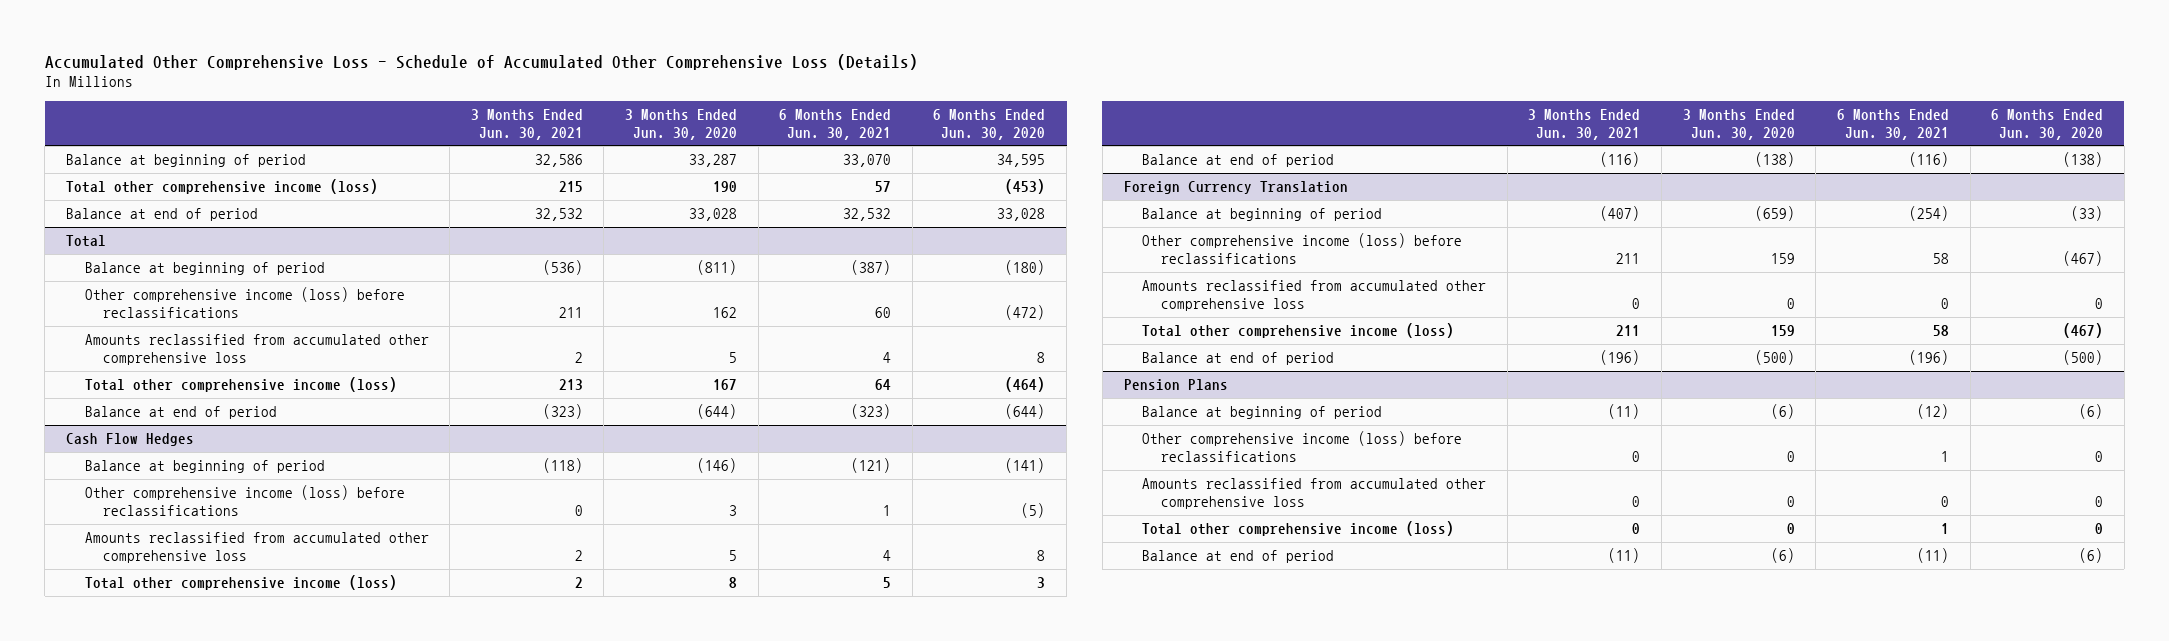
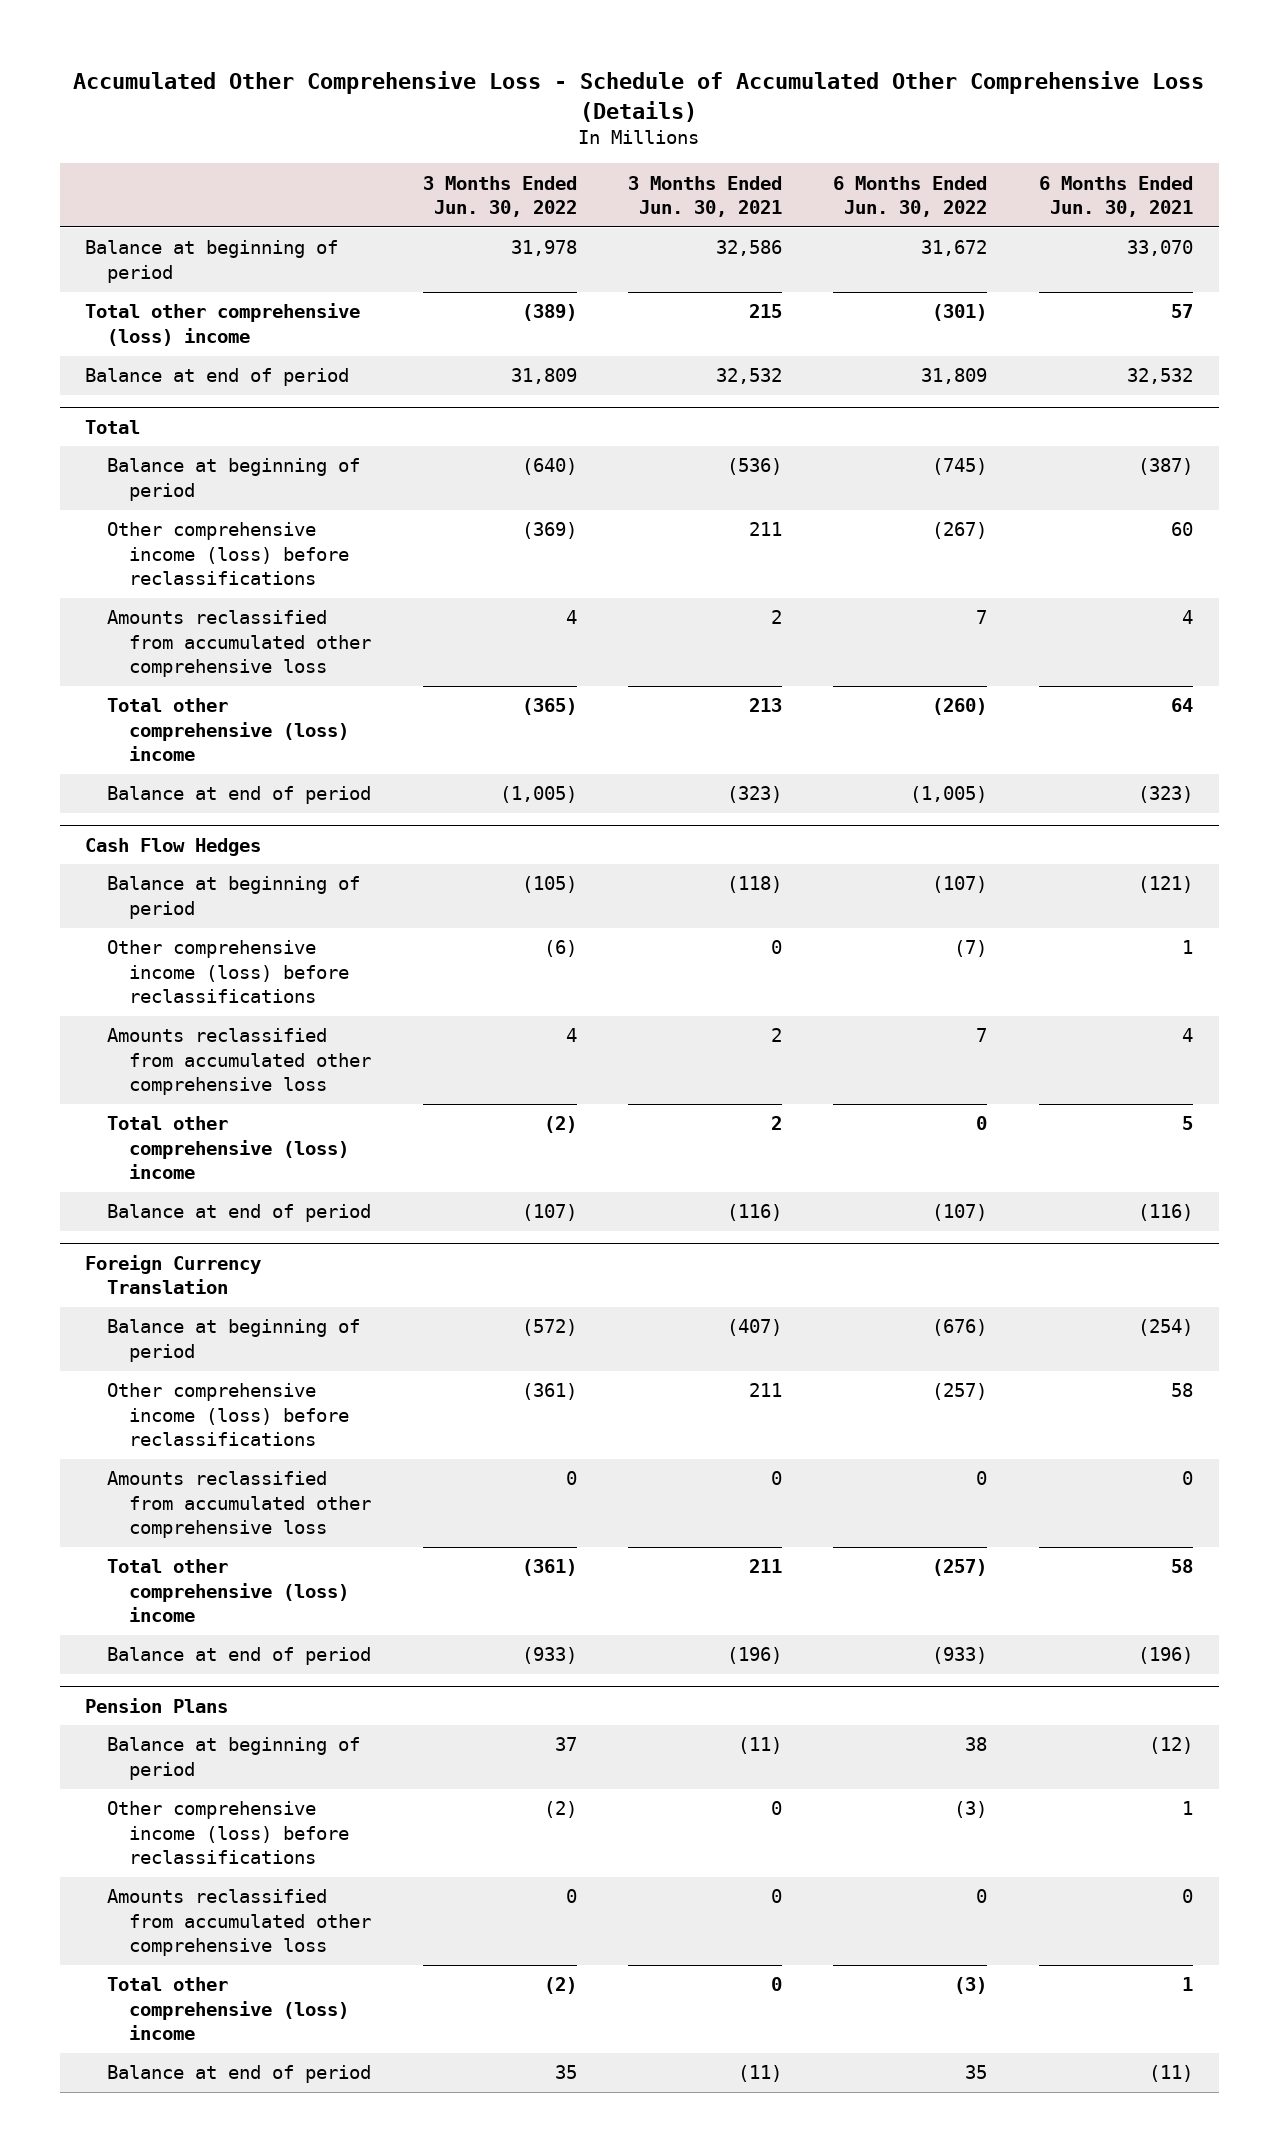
- | 3 Months Ended Jun. 30, 2021 | 3 Months Ended Jun. 30, 2020 | 6 Months Ended Jun. 30, 2021 | 6 Months Ended Jun. 30, 2020
+ | 3 Months Ended Jun. 30, 2022 | 3 Months Ended Jun. 30, 2021 | 6 Months Ended Jun. 30, 2022 | 6 Months Ended Jun. 30, 2021
- Total other comprehensive income (loss) | 215 | 190 | 57 | (453)
+ Total other comprehensive (loss) income | (389) | 215 | (301) | 57
@ Total
- Total other comprehensive income (loss) | 213 | 167 | 64 | (464)
+ Total other comprehensive (loss) income | (365) | 213 | (260) | 64
@ Cash Flow Hedges
- Total other comprehensive income (loss) | 2 | 8 | 5 | 3
+ Total other comprehensive (loss) income | (2) | 2 | 0 | 5
@ Foreign Currency Translation
- Total other comprehensive income (loss) | 211 | 159 | 58 | (467)
+ Total other comprehensive (loss) income | (361) | 211 | (257) | 58
@ Pension Plans
- Total other comprehensive income (loss) | 0 | 0 | 1 | 0
+ Total other comprehensive (loss) income | (2) | 0 | (3) | 1

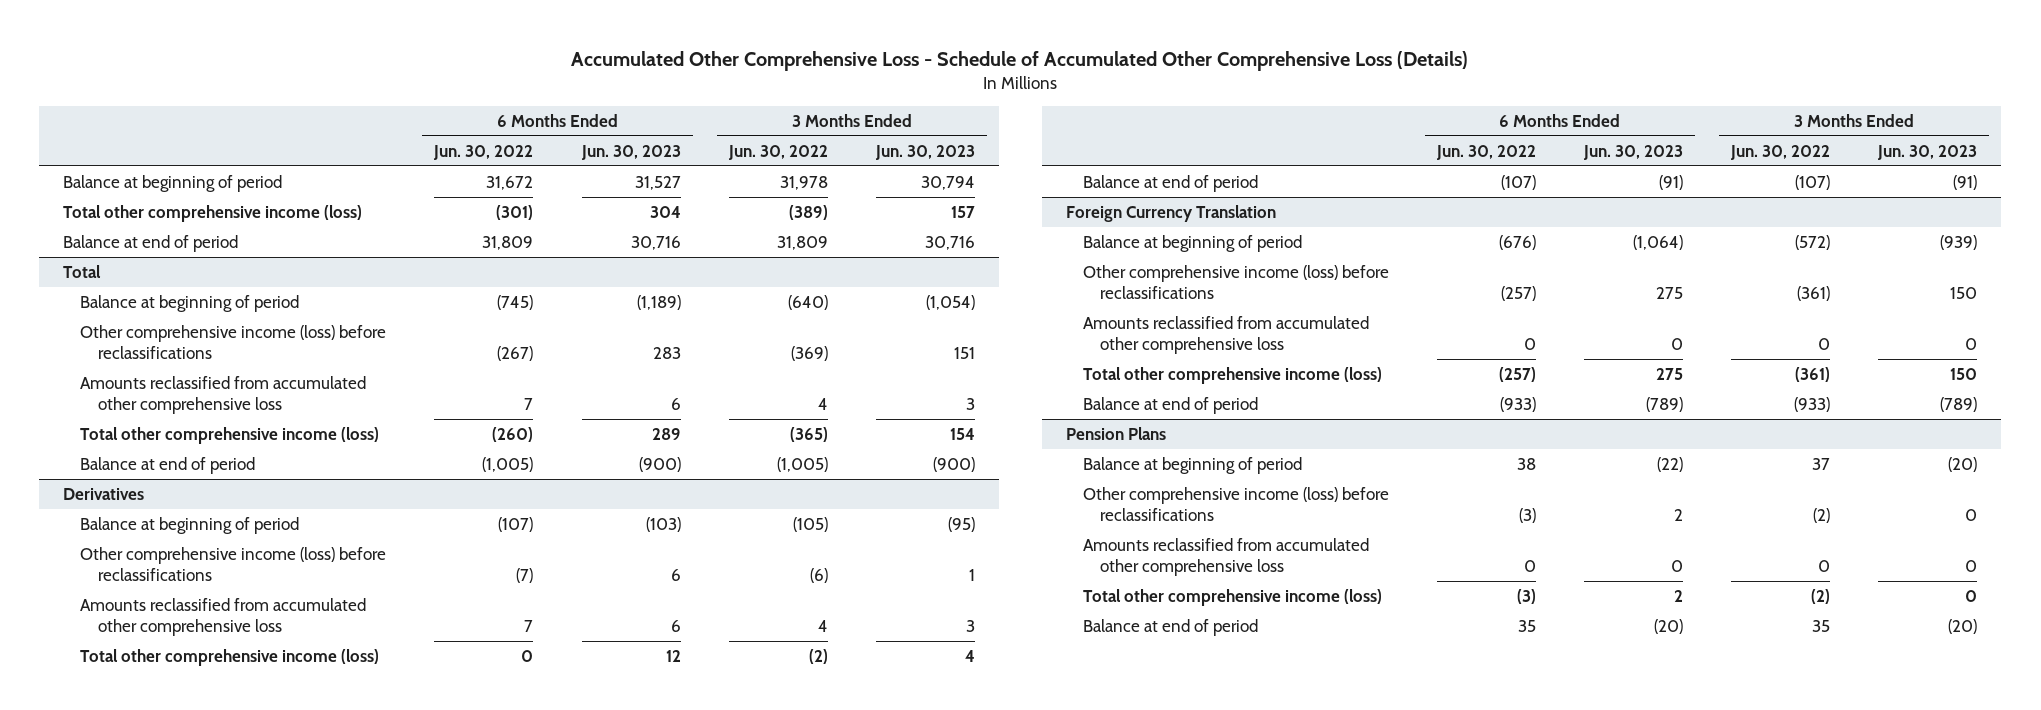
- | 3 Months Ended Jun. 30, 2022 | 3 Months Ended Jun. 30, 2021 | 6 Months Ended Jun. 30, 2022 | 6 Months Ended Jun. 30, 2021
+ | 6 Months Ended Jun. 30, 2022 | 6 Months Ended Jun. 30, 2023 | 3 Months Ended Jun. 30, 2022 | 3 Months Ended Jun. 30, 2023
- Total other comprehensive (loss) income | (389) | 215 | (301) | 57
+ Total other comprehensive income (loss) | (301) | 304 | (389) | 157
@ Total
- Total other comprehensive (loss) income | (365) | 213 | (260) | 64
+ Total other comprehensive income (loss) | (260) | 289 | (365) | 154
- Cash Flow Hedges
+ Derivatives
- Total other comprehensive (loss) income | (2) | 2 | 0 | 5
+ Total other comprehensive income (loss) | 0 | 12 | (2) | 4
@ Foreign Currency Translation
- Total other comprehensive (loss) income | (361) | 211 | (257) | 58
+ Total other comprehensive income (loss) | (257) | 275 | (361) | 150
@ Pension Plans
- Total other comprehensive (loss) income | (2) | 0 | (3) | 1
+ Total other comprehensive income (loss) | (3) | 2 | (2) | 0

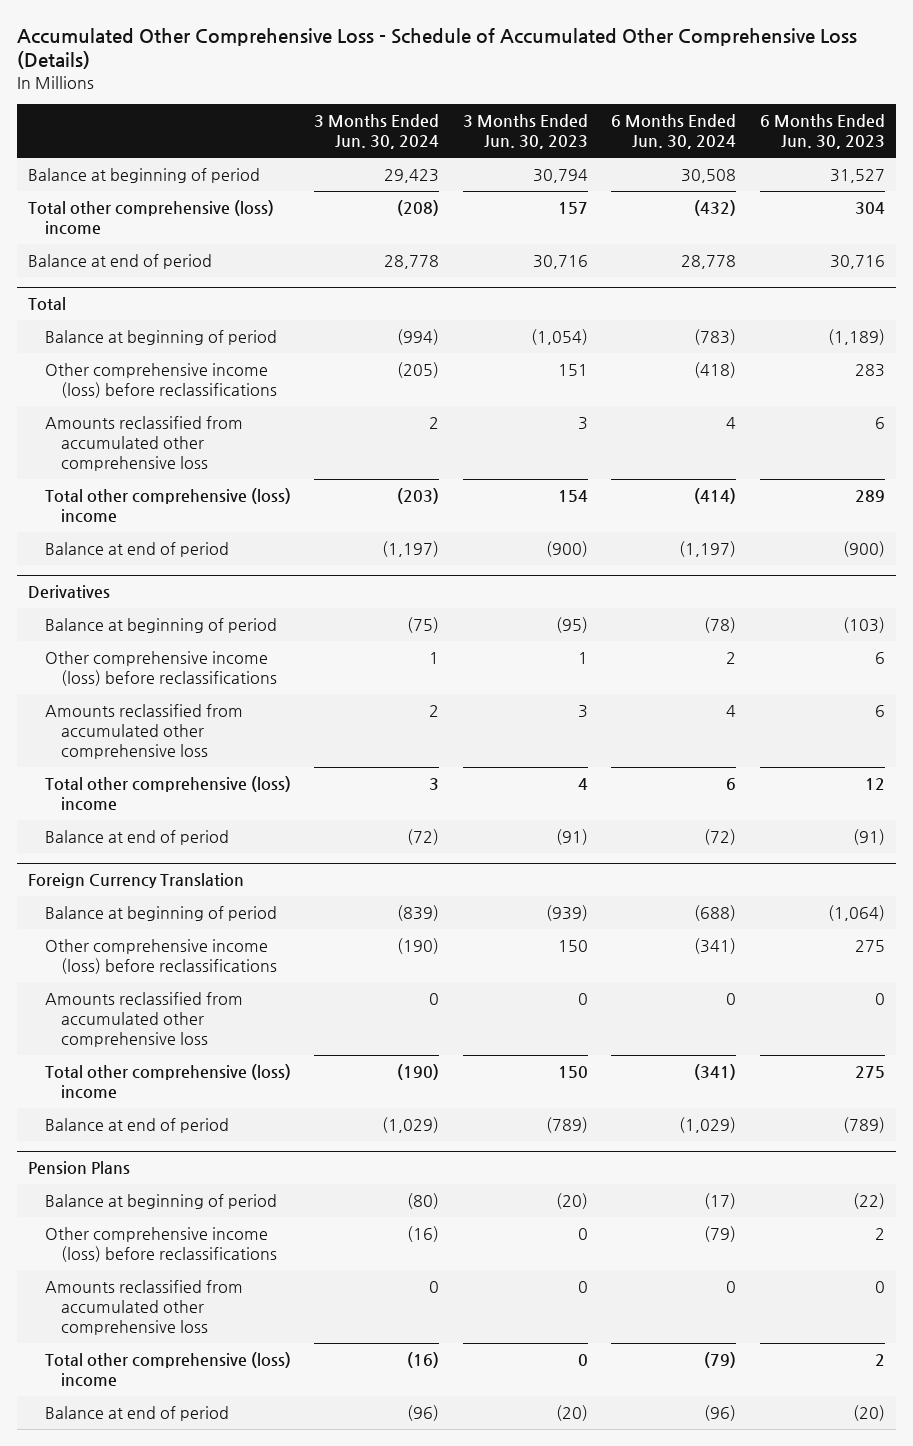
- | 6 Months Ended Jun. 30, 2022 | 6 Months Ended Jun. 30, 2023 | 3 Months Ended Jun. 30, 2022 | 3 Months Ended Jun. 30, 2023
+ | 3 Months Ended Jun. 30, 2024 | 3 Months Ended Jun. 30, 2023 | 6 Months Ended Jun. 30, 2024 | 6 Months Ended Jun. 30, 2023
- Total other comprehensive income (loss) | (301) | 304 | (389) | 157
+ Total other comprehensive (loss) income | (208) | 157 | (432) | 304
@ Total
- Total other comprehensive income (loss) | (260) | 289 | (365) | 154
+ Total other comprehensive (loss) income | (203) | 154 | (414) | 289
@ Derivatives
- Total other comprehensive income (loss) | 0 | 12 | (2) | 4
+ Total other comprehensive (loss) income | 3 | 4 | 6 | 12
@ Foreign Currency Translation
- Total other comprehensive income (loss) | (257) | 275 | (361) | 150
+ Total other comprehensive (loss) income | (190) | 150 | (341) | 275
@ Pension Plans
- Total other comprehensive income (loss) | (3) | 2 | (2) | 0
+ Total other comprehensive (loss) income | (16) | 0 | (79) | 2

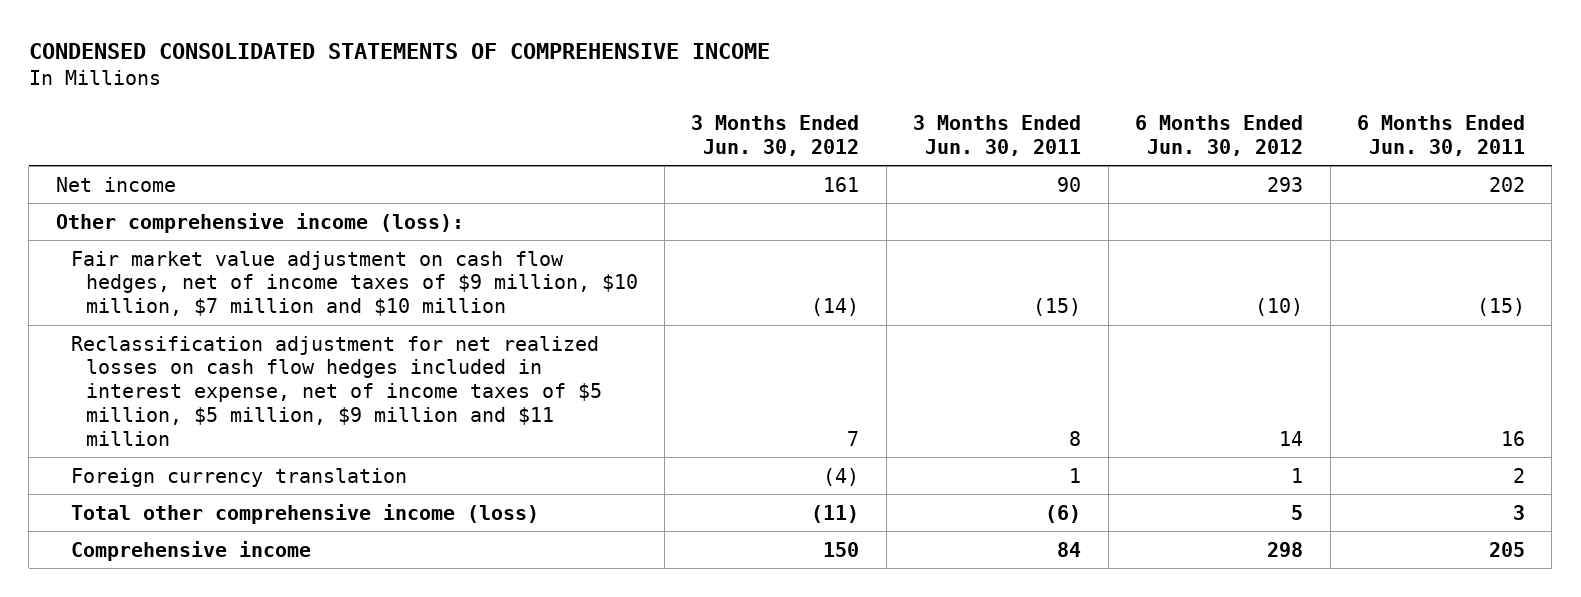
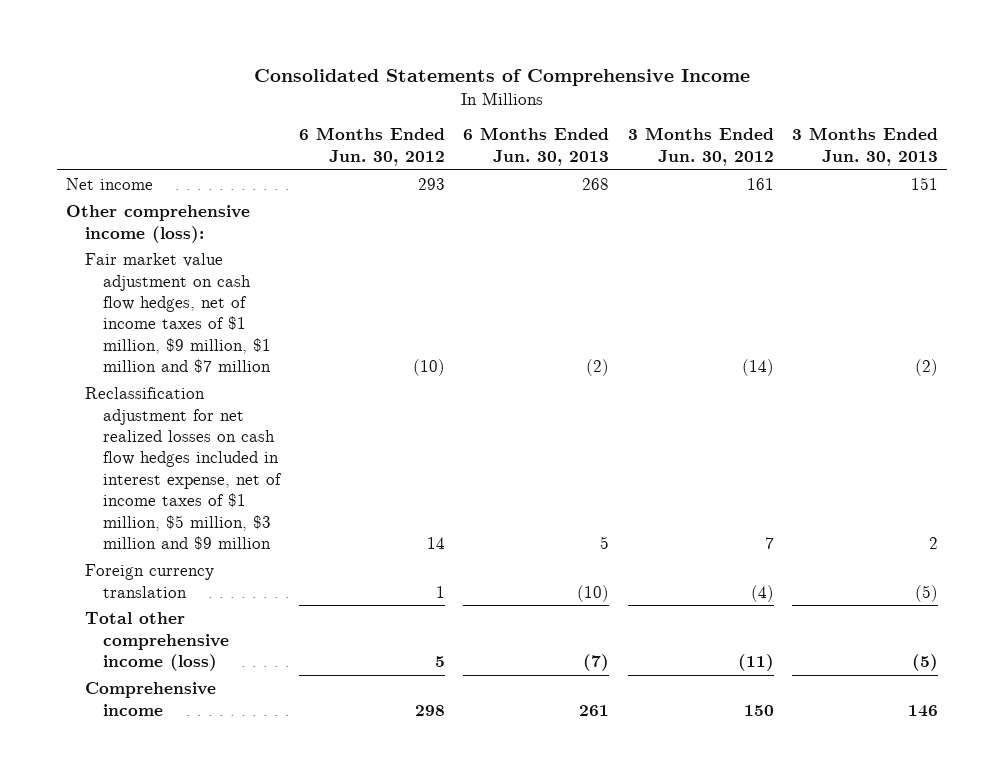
- CONDENSED CONSOLIDATED STATEMENTS OF COMPREHENSIVE INCOME
+ Consolidated Statements of Comprehensive Income
- | 3 Months Ended Jun. 30, 2012 | 3 Months Ended Jun. 30, 2011 | 6 Months Ended Jun. 30, 2012 | 6 Months Ended Jun. 30, 2011
+ | 6 Months Ended Jun. 30, 2012 | 6 Months Ended Jun. 30, 2013 | 3 Months Ended Jun. 30, 2012 | 3 Months Ended Jun. 30, 2013
- Fair market value adjustment on cash flow hedges, net of income taxes of $9 million, $10 million, $7 million and $10 million | (14) | (15) | (10) | (15)
- Reclassification adjustment for net realized losses on cash flow hedges included in interest expense, net of income taxes of $5 million, $5 million, $9 million and $11 million | 7 | 8 | 14 | 16
+ Fair market value adjustment on cash flow hedges, net of income taxes of $1 million, $9 million, $1 million and $7 million | (10) | (2) | (14) | (2)
+ Reclassification adjustment for net realized losses on cash flow hedges included in interest expense, net of income taxes of $1 million, $5 million, $3 million and $9 million | 14 | 5 | 7 | 2

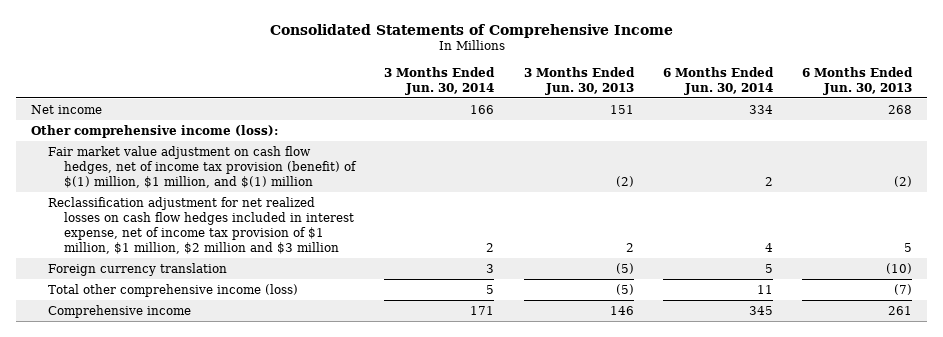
- | 6 Months Ended Jun. 30, 2012 | 6 Months Ended Jun. 30, 2013 | 3 Months Ended Jun. 30, 2012 | 3 Months Ended Jun. 30, 2013
+ | 3 Months Ended Jun. 30, 2014 | 3 Months Ended Jun. 30, 2013 | 6 Months Ended Jun. 30, 2014 | 6 Months Ended Jun. 30, 2013
- Fair market value adjustment on cash flow hedges, net of income taxes of $1 million, $9 million, $1 million and $7 million | (10) | (2) | (14) | (2)
- Reclassification adjustment for net realized losses on cash flow hedges included in interest expense, net of income taxes of $1 million, $5 million, $3 million and $9 million | 14 | 5 | 7 | 2
+ Fair market value adjustment on cash flow hedges, net of income tax provision (benefit) of $(1) million, $1 million, and $(1) million | | (2) | 2 | (2)
+ Reclassification adjustment for net realized losses on cash flow hedges included in interest expense, net of income tax provision of $1 million, $1 million, $2 million and $3 million | 2 | 2 | 4 | 5

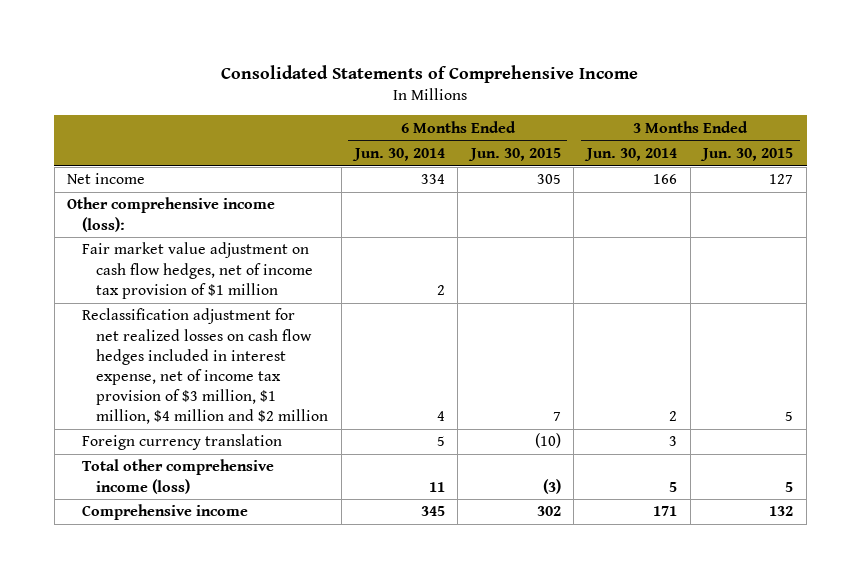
- | 3 Months Ended Jun. 30, 2014 | 3 Months Ended Jun. 30, 2013 | 6 Months Ended Jun. 30, 2014 | 6 Months Ended Jun. 30, 2013
+ | 6 Months Ended Jun. 30, 2014 | 6 Months Ended Jun. 30, 2015 | 3 Months Ended Jun. 30, 2014 | 3 Months Ended Jun. 30, 2015
- Fair market value adjustment on cash flow hedges, net of income tax provision (benefit) of $(1) million, $1 million, and $(1) million | | (2) | 2 | (2)
- Reclassification adjustment for net realized losses on cash flow hedges included in interest expense, net of income tax provision of $1 million, $1 million, $2 million and $3 million | 2 | 2 | 4 | 5
+ Fair market value adjustment on cash flow hedges, net of income tax provision of $1 million | 2 | | |
+ Reclassification adjustment for net realized losses on cash flow hedges included in interest expense, net of income tax provision of $3 million, $1 million, $4 million and $2 million | 4 | 7 | 2 | 5

